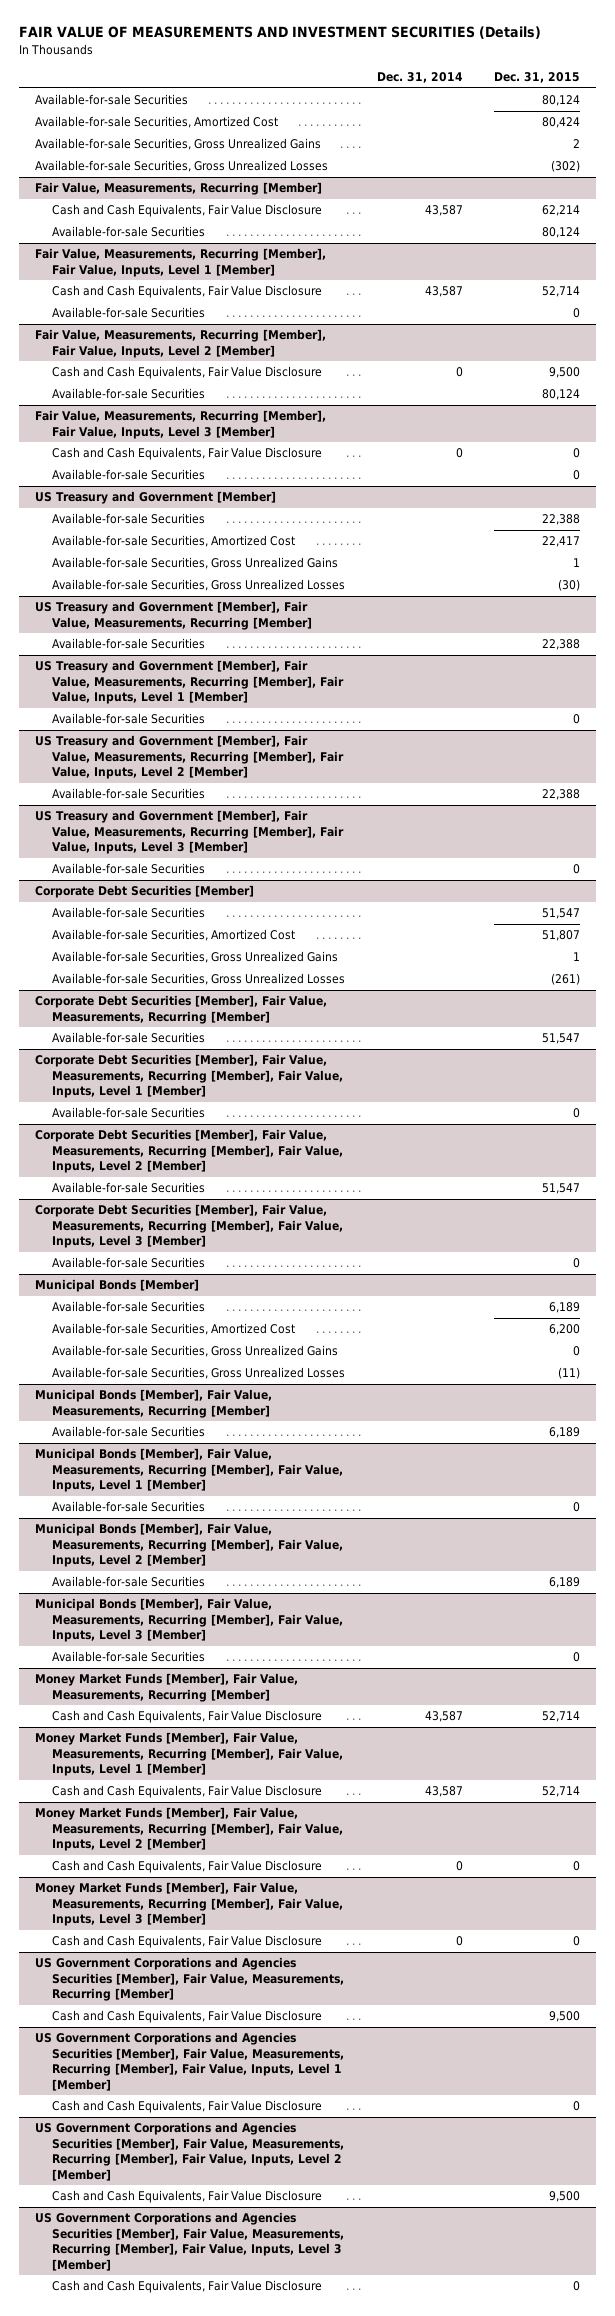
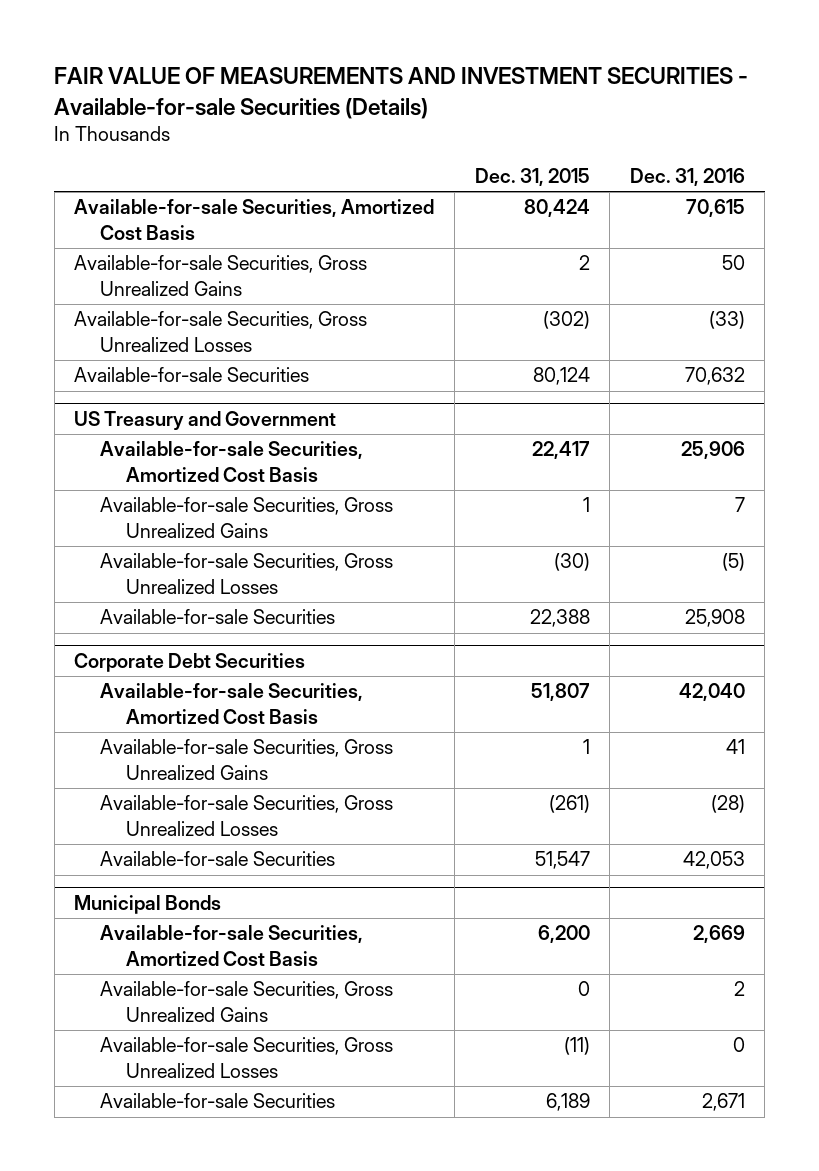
- FAIR VALUE OF MEASUREMENTS AND INVESTMENT SECURITIES (Details)
+ FAIR VALUE OF MEASUREMENTS AND INVESTMENT SECURITIES - Available-for-sale Securities (Details)
- | Dec. 31, 2014 | Dec. 31, 2015
+ | Dec. 31, 2015 | Dec. 31, 2016
- Available-for-sale Securities | | 80,124
- Available-for-sale Securities, Amortized Cost | | 80,424
+ Available-for-sale Securities, Amortized Cost Basis | 80,424 | 70,615
- Fair Value, Measurements, Recurring [Member]
- Cash and Cash Equivalents, Fair Value Disclosure | 43,587 | 62,214
- Fair Value, Measurements, Recurring [Member], Fair Value, Inputs, Level 1 [Member]
- Cash and Cash Equivalents, Fair Value Disclosure | 43,587 | 52,714
- Available-for-sale Securities | | 0
- Fair Value, Measurements, Recurring [Member], Fair Value, Inputs, Level 2 [Member]
- Cash and Cash Equivalents, Fair Value Disclosure | 0 | 9,500
- Available-for-sale Securities | | 80,124
- Fair Value, Measurements, Recurring [Member], Fair Value, Inputs, Level 3 [Member]
- Cash and Cash Equivalents, Fair Value Disclosure | 0 | 0
- Available-for-sale Securities | | 0
- US Treasury and Government [Member]
- Available-for-sale Securities | | 22,388
- Available-for-sale Securities, Amortized Cost | | 22,417
+ US Treasury and Government
+ Available-for-sale Securities, Amortized Cost Basis | 22,417 | 25,906
- US Treasury and Government [Member], Fair Value, Measurements, Recurring [Member]
- US Treasury and Government [Member], Fair Value, Measurements, Recurring [Member], Fair Value, Inputs, Level 1 [Member]
- Available-for-sale Securities | | 0
- US Treasury and Government [Member], Fair Value, Measurements, Recurring [Member], Fair Value, Inputs, Level 2 [Member]
- Available-for-sale Securities | | 22,388
- US Treasury and Government [Member], Fair Value, Measurements, Recurring [Member], Fair Value, Inputs, Level 3 [Member]
- Available-for-sale Securities | | 0
- Corporate Debt Securities [Member]
- Available-for-sale Securities | | 51,547
- Available-for-sale Securities, Amortized Cost | | 51,807
+ Corporate Debt Securities
+ Available-for-sale Securities, Amortized Cost Basis | 51,807 | 42,040
- Corporate Debt Securities [Member], Fair Value, Measurements, Recurring [Member]
- Corporate Debt Securities [Member], Fair Value, Measurements, Recurring [Member], Fair Value, Inputs, Level 1 [Member]
- Available-for-sale Securities | | 0
- Corporate Debt Securities [Member], Fair Value, Measurements, Recurring [Member], Fair Value, Inputs, Level 2 [Member]
- Available-for-sale Securities | | 51,547
- Corporate Debt Securities [Member], Fair Value, Measurements, Recurring [Member], Fair Value, Inputs, Level 3 [Member]
- Available-for-sale Securities | | 0
- Municipal Bonds [Member]
- Available-for-sale Securities | | 6,189
- Available-for-sale Securities, Amortized Cost | | 6,200
+ Municipal Bonds
+ Available-for-sale Securities, Amortized Cost Basis | 6,200 | 2,669
- Municipal Bonds [Member], Fair Value, Measurements, Recurring [Member]
- Municipal Bonds [Member], Fair Value, Measurements, Recurring [Member], Fair Value, Inputs, Level 1 [Member]
- Available-for-sale Securities | | 0
- Municipal Bonds [Member], Fair Value, Measurements, Recurring [Member], Fair Value, Inputs, Level 2 [Member]
- Available-for-sale Securities | | 6,189
- Municipal Bonds [Member], Fair Value, Measurements, Recurring [Member], Fair Value, Inputs, Level 3 [Member]
- Available-for-sale Securities | | 0
- Money Market Funds [Member], Fair Value, Measurements, Recurring [Member]
- Cash and Cash Equivalents, Fair Value Disclosure | 43,587 | 52,714
- Money Market Funds [Member], Fair Value, Measurements, Recurring [Member], Fair Value, Inputs, Level 1 [Member]
- Cash and Cash Equivalents, Fair Value Disclosure | 43,587 | 52,714
- Money Market Funds [Member], Fair Value, Measurements, Recurring [Member], Fair Value, Inputs, Level 2 [Member]
- Cash and Cash Equivalents, Fair Value Disclosure | 0 | 0
- Money Market Funds [Member], Fair Value, Measurements, Recurring [Member], Fair Value, Inputs, Level 3 [Member]
- Cash and Cash Equivalents, Fair Value Disclosure | 0 | 0
- US Government Corporations and Agencies Securities [Member], Fair Value, Measurements, Recurring [Member]
- Cash and Cash Equivalents, Fair Value Disclosure | | 9,500
- US Government Corporations and Agencies Securities [Member], Fair Value, Measurements, Recurring [Member], Fair Value, Inputs, Level 1 [Member]
- Cash and Cash Equivalents, Fair Value Disclosure | | 0
- US Government Corporations and Agencies Securities [Member], Fair Value, Measurements, Recurring [Member], Fair Value, Inputs, Level 2 [Member]
- Cash and Cash Equivalents, Fair Value Disclosure | | 9,500
- US Government Corporations and Agencies Securities [Member], Fair Value, Measurements, Recurring [Member], Fair Value, Inputs, Level 3 [Member]
- Cash and Cash Equivalents, Fair Value Disclosure | | 0

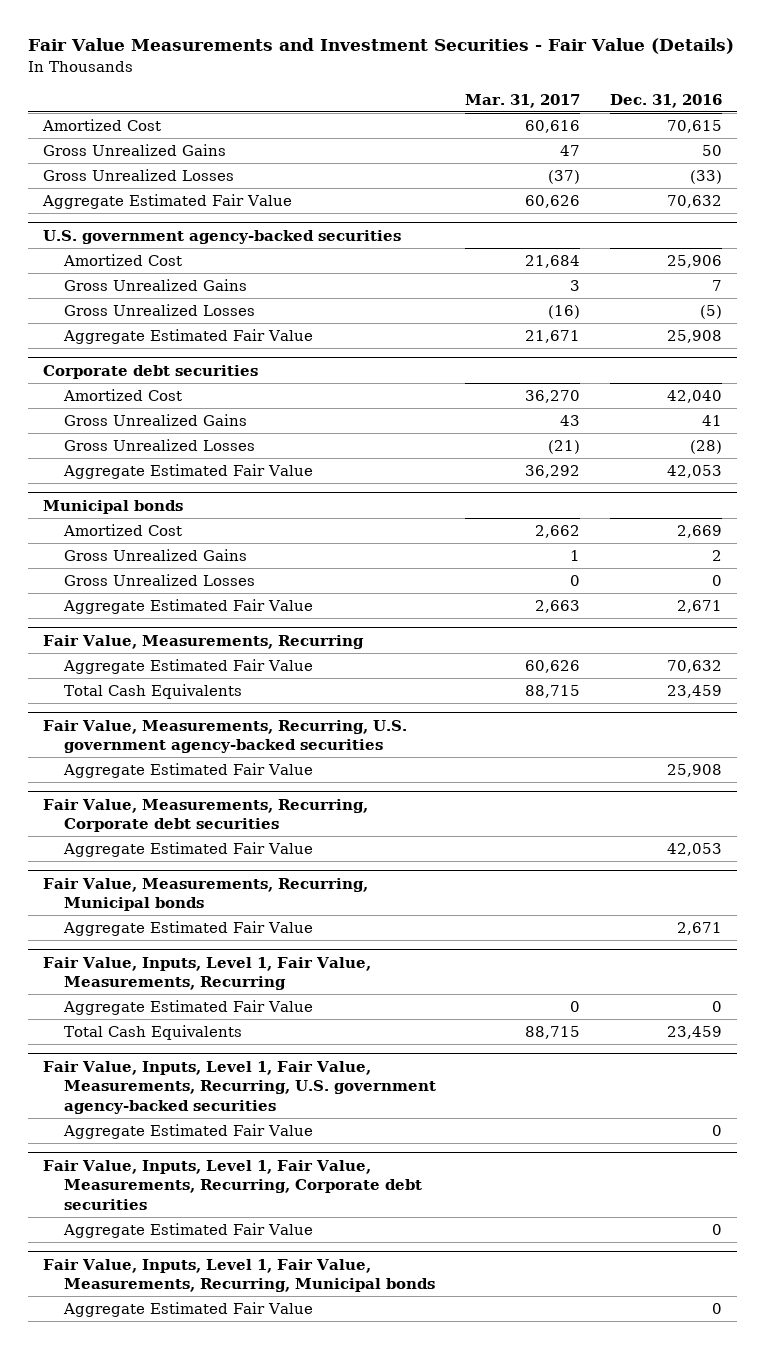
- FAIR VALUE OF MEASUREMENTS AND INVESTMENT SECURITIES - Available-for-sale Securities (Details)
+ Fair Value Measurements and Investment Securities - Fair Value (Details)
- | Dec. 31, 2015 | Dec. 31, 2016
+ | Mar. 31, 2017 | Dec. 31, 2016
- Available-for-sale Securities, Amortized Cost Basis | 80,424 | 70,615
- Available-for-sale Securities, Gross Unrealized Gains | 2 | 50
- Available-for-sale Securities, Gross Unrealized Losses | (302) | (33)
- Available-for-sale Securities | 80,124 | 70,632
- US Treasury and Government
- Available-for-sale Securities, Amortized Cost Basis | 22,417 | 25,906
- Available-for-sale Securities, Gross Unrealized Gains | 1 | 7
- Available-for-sale Securities, Gross Unrealized Losses | (30) | (5)
- Available-for-sale Securities | 22,388 | 25,908
- Corporate Debt Securities
- Available-for-sale Securities, Amortized Cost Basis | 51,807 | 42,040
- Available-for-sale Securities, Gross Unrealized Gains | 1 | 41
- Available-for-sale Securities, Gross Unrealized Losses | (261) | (28)
- Available-for-sale Securities | 51,547 | 42,053
- Municipal Bonds
- Available-for-sale Securities, Amortized Cost Basis | 6,200 | 2,669
- Available-for-sale Securities, Gross Unrealized Gains | 0 | 2
- Available-for-sale Securities, Gross Unrealized Losses | (11) | 0
- Available-for-sale Securities | 6,189 | 2,671
+ Amortized Cost | 60,616 | 70,615
+ Gross Unrealized Gains | 47 | 50
+ Gross Unrealized Losses | (37) | (33)
+ Aggregate Estimated Fair Value | 60,626 | 70,632
+ U.S. government agency-backed securities
+ Amortized Cost | 21,684 | 25,906
+ Gross Unrealized Gains | 3 | 7
+ Gross Unrealized Losses | (16) | (5)
+ Aggregate Estimated Fair Value | 21,671 | 25,908
+ Corporate debt securities
+ Amortized Cost | 36,270 | 42,040
+ Gross Unrealized Gains | 43 | 41
+ Gross Unrealized Losses | (21) | (28)
+ Aggregate Estimated Fair Value | 36,292 | 42,053
+ Municipal bonds
+ Amortized Cost | 2,662 | 2,669
+ Gross Unrealized Gains | 1 | 2
+ Gross Unrealized Losses | 0 | 0
+ Aggregate Estimated Fair Value | 2,663 | 2,671
+ Fair Value, Measurements, Recurring
+ Aggregate Estimated Fair Value | 60,626 | 70,632
+ Total Cash Equivalents | 88,715 | 23,459
+ Fair Value, Measurements, Recurring, U.S. government agency-backed securities
+ Aggregate Estimated Fair Value | | 25,908
+ Fair Value, Measurements, Recurring, Corporate debt securities
+ Aggregate Estimated Fair Value | | 42,053
+ Fair Value, Measurements, Recurring, Municipal bonds
+ Aggregate Estimated Fair Value | | 2,671
+ Fair Value, Inputs, Level 1, Fair Value, Measurements, Recurring
+ Aggregate Estimated Fair Value | 0 | 0
+ Total Cash Equivalents | 88,715 | 23,459
+ Fair Value, Inputs, Level 1, Fair Value, Measurements, Recurring, U.S. government agency-backed securities
+ Aggregate Estimated Fair Value | | 0
+ Fair Value, Inputs, Level 1, Fair Value, Measurements, Recurring, Corporate debt securities
+ Aggregate Estimated Fair Value | | 0
+ Fair Value, Inputs, Level 1, Fair Value, Measurements, Recurring, Municipal bonds
+ Aggregate Estimated Fair Value | | 0

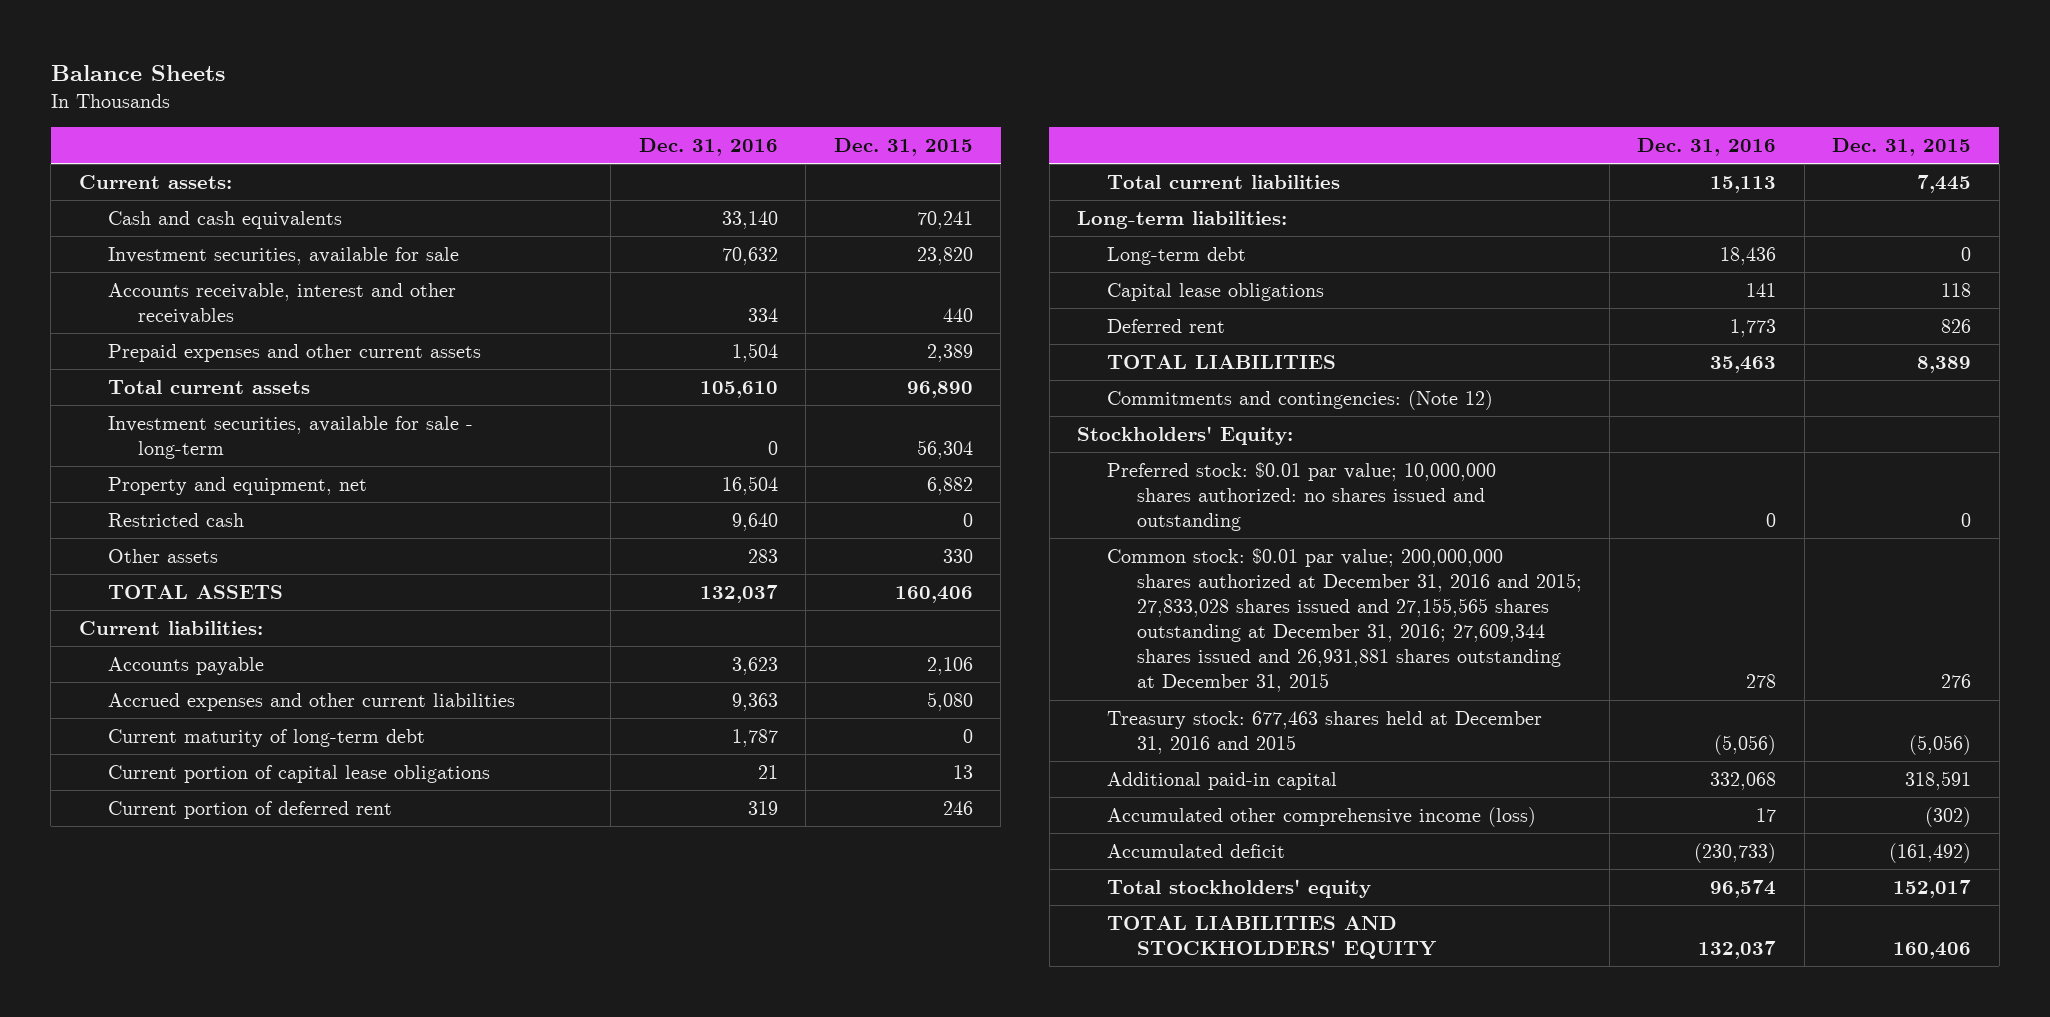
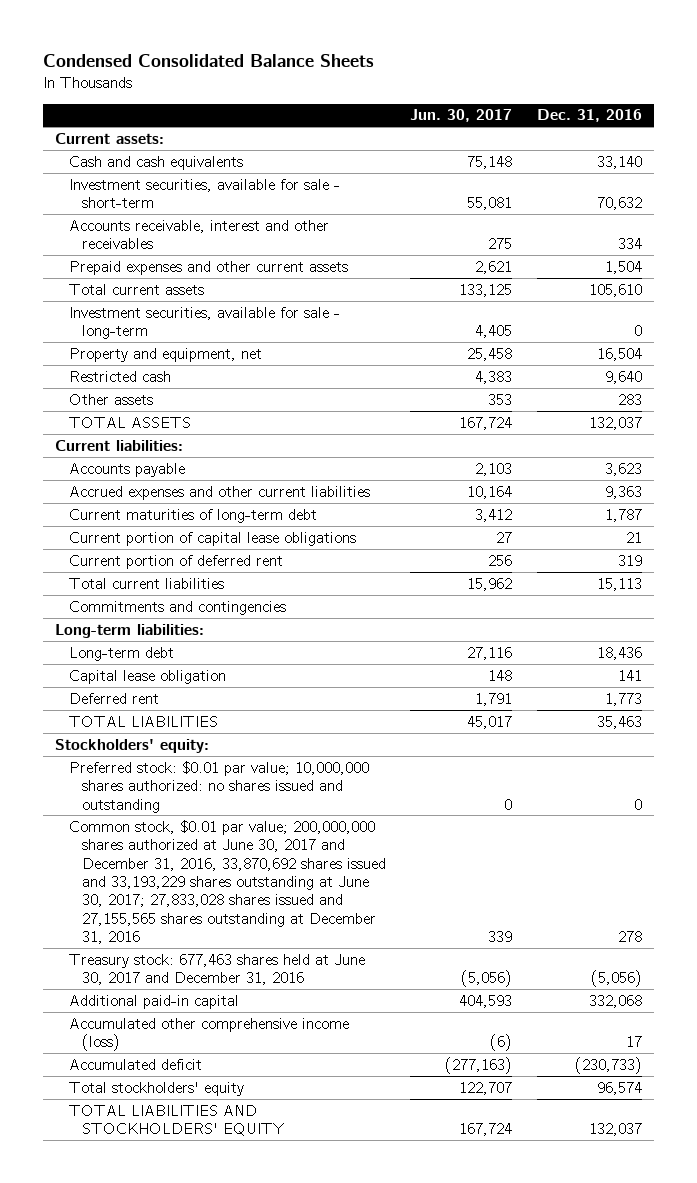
- Balance Sheets
+ Condensed Consolidated Balance Sheets
- | Dec. 31, 2016 | Dec. 31, 2015
+ | Jun. 30, 2017 | Dec. 31, 2016
- Investment securities, available for sale | 70,632 | 23,820
+ Investment securities, available for sale - short-term | 55,081 | 70,632
- Current maturity of long-term debt | 1,787 | 0
+ Current maturities of long-term debt | 3,412 | 1,787
+ Commitments and contingencies
- Capital lease obligations | 141 | 118
+ Capital lease obligation | 148 | 141
- Commitments and contingencies: (Note 12)
- Stockholders' Equity:
+ Stockholders' equity:
- Common stock: $0.01 par value; 200,000,000 shares authorized at December 31, 2016 and 2015; 27,833,028 shares issued and 27,155,565 shares outstanding at December 31, 2016; 27,609,344 shares issued and 26,931,881 shares outstanding at December 31, 2015 | 278 | 276
- Treasury stock: 677,463 shares held at December 31, 2016 and 2015 | (5,056) | (5,056)
+ Common stock, $0.01 par value; 200,000,000 shares authorized at June 30, 2017 and December 31, 2016, 33,870,692 shares issued and 33,193,229 shares outstanding at June 30, 2017; 27,833,028 shares issued and 27,155,565 shares outstanding at December 31, 2016 | 339 | 278
+ Treasury stock: 677,463 shares held at June 30, 2017 and December 31, 2016 | (5,056) | (5,056)

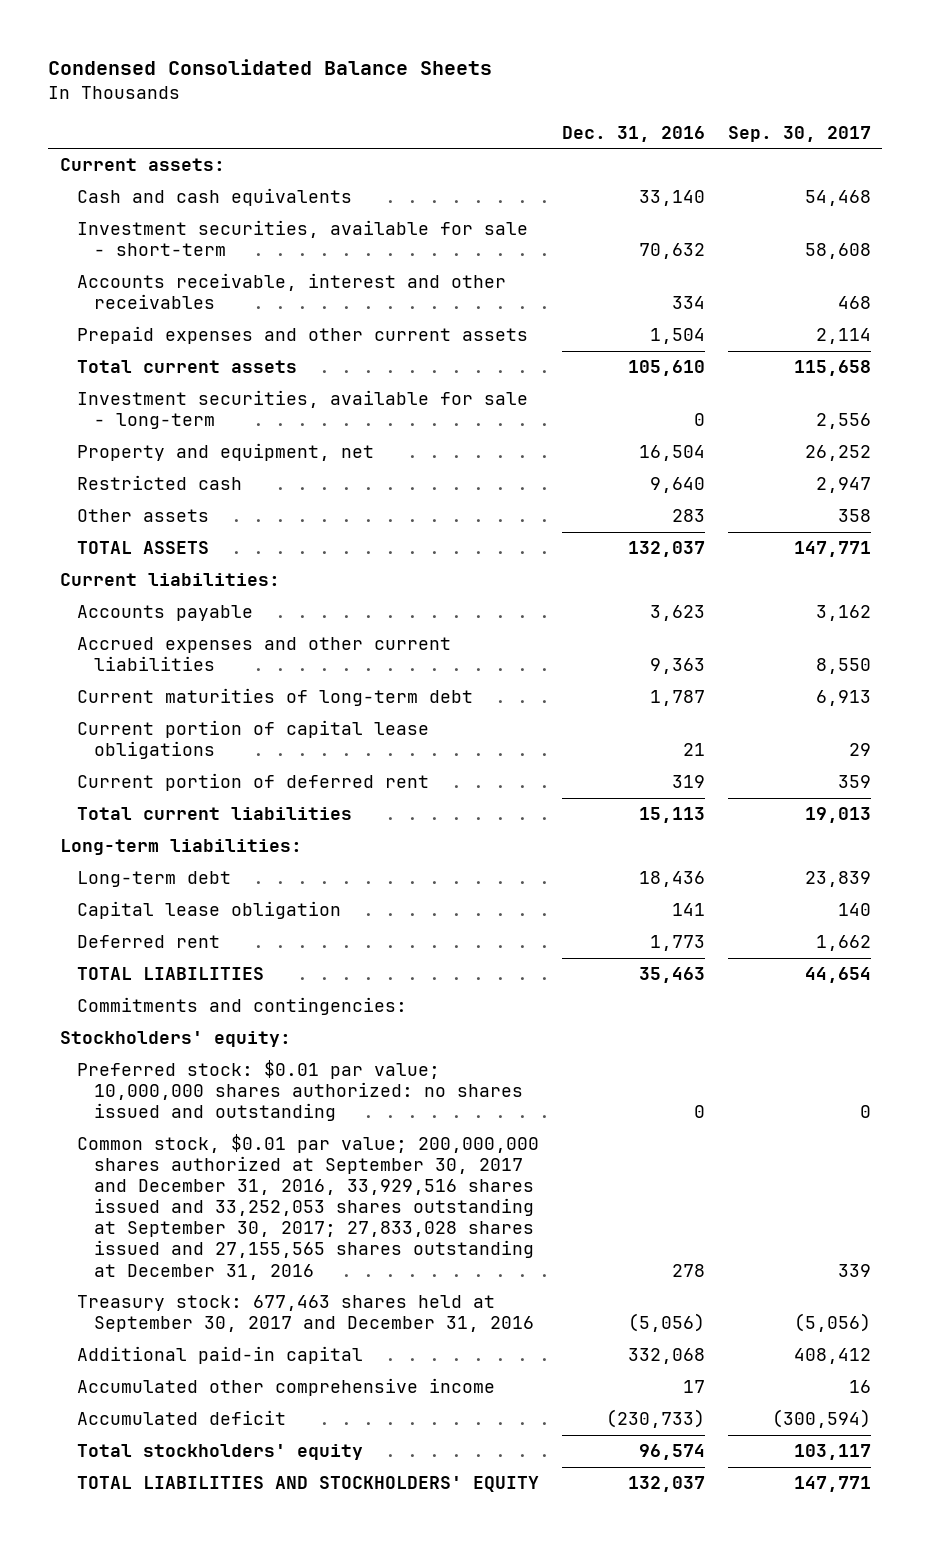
- | Jun. 30, 2017 | Dec. 31, 2016
+ | Dec. 31, 2016 | Sep. 30, 2017
- Commitments and contingencies
+ Commitments and contingencies:
- Common stock, $0.01 par value; 200,000,000 shares authorized at June 30, 2017 and December 31, 2016, 33,870,692 shares issued and 33,193,229 shares outstanding at June 30, 2017; 27,833,028 shares issued and 27,155,565 shares outstanding at December 31, 2016 | 339 | 278
- Treasury stock: 677,463 shares held at June 30, 2017 and December 31, 2016 | (5,056) | (5,056)
+ Common stock, $0.01 par value; 200,000,000 shares authorized at September 30, 2017 and December 31, 2016, 33,929,516 shares issued and 33,252,053 shares outstanding at September 30, 2017; 27,833,028 shares issued and 27,155,565 shares outstanding at December 31, 2016 | 278 | 339
+ Treasury stock: 677,463 shares held at September 30, 2017 and December 31, 2016 | (5,056) | (5,056)
- Accumulated other comprehensive income (loss) | (6) | 17
+ Accumulated other comprehensive income | 17 | 16

